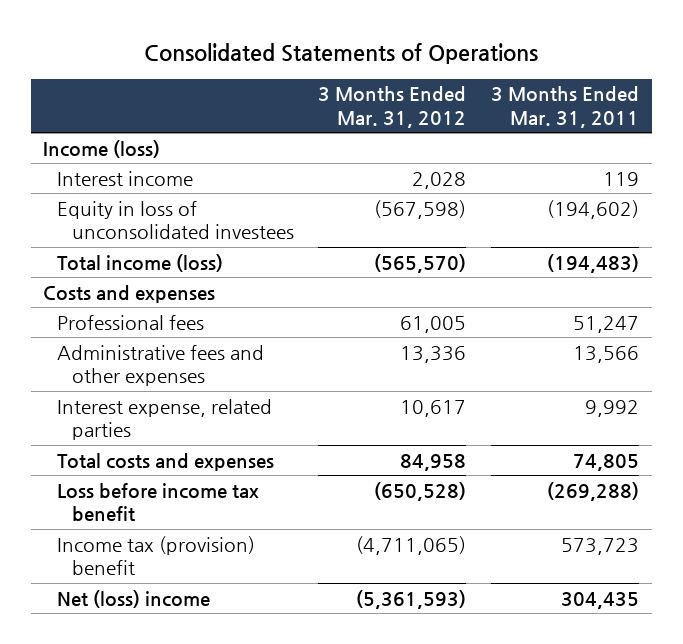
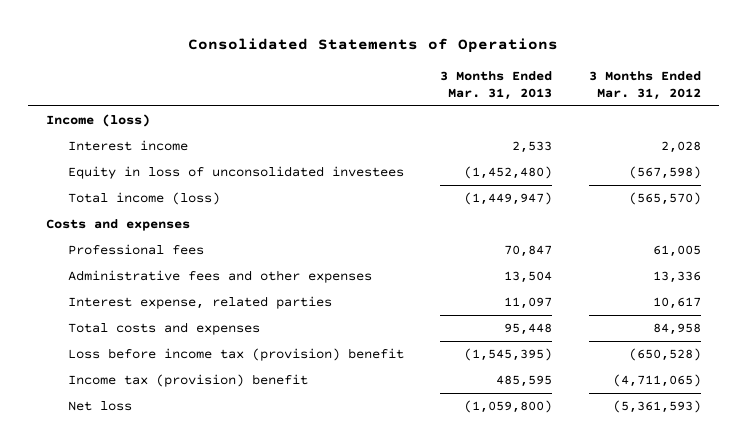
- | 3 Months Ended Mar. 31, 2012 | 3 Months Ended Mar. 31, 2011
+ | 3 Months Ended Mar. 31, 2013 | 3 Months Ended Mar. 31, 2012
- Loss before income tax benefit | (650,528) | (269,288)
+ Loss before income tax (provision) benefit | (1,545,395) | (650,528)
- Net (loss) income | (5,361,593) | 304,435
+ Net loss | (1,059,800) | (5,361,593)

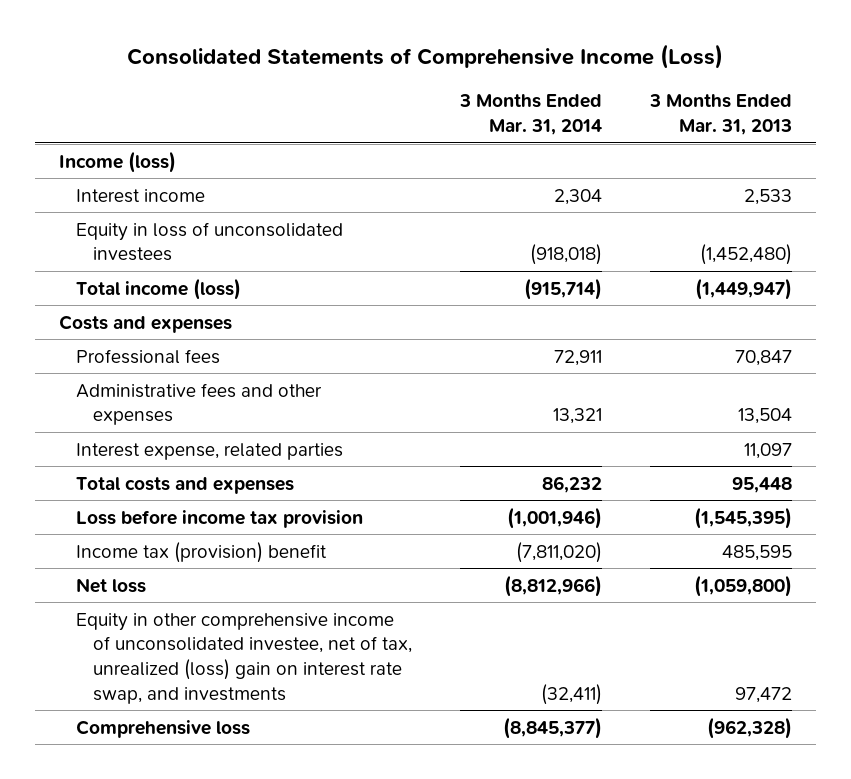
- Consolidated Statements of Operations
+ Consolidated Statements of Comprehensive Income (Loss)
- | 3 Months Ended Mar. 31, 2013 | 3 Months Ended Mar. 31, 2012
+ | 3 Months Ended Mar. 31, 2014 | 3 Months Ended Mar. 31, 2013
- Loss before income tax (provision) benefit | (1,545,395) | (650,528)
+ Loss before income tax provision | (1,001,946) | (1,545,395)
+ Equity in other comprehensive income of unconsolidated investee, net of tax, unrealized (loss) gain on interest rate swap, and investments | (32,411) | 97,472
+ Comprehensive loss | (8,845,377) | (962,328)

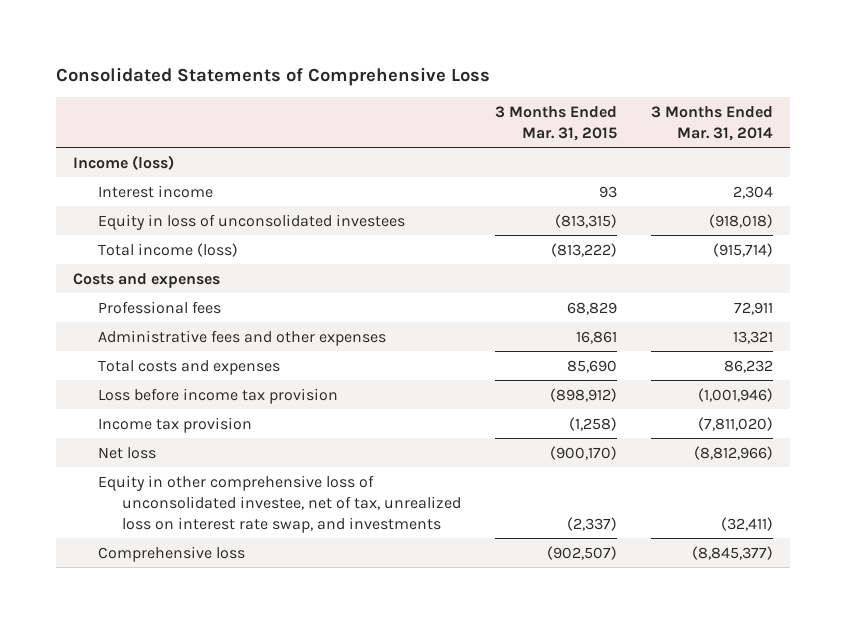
- Consolidated Statements of Comprehensive Income (Loss)
+ Consolidated Statements of Comprehensive Loss
- | 3 Months Ended Mar. 31, 2014 | 3 Months Ended Mar. 31, 2013
+ | 3 Months Ended Mar. 31, 2015 | 3 Months Ended Mar. 31, 2014
- Interest expense, related parties | | 11,097
- Income tax (provision) benefit | (7,811,020) | 485,595
+ Income tax provision | (1,258) | (7,811,020)
- Equity in other comprehensive income of unconsolidated investee, net of tax, unrealized (loss) gain on interest rate swap, and investments | (32,411) | 97,472
+ Equity in other comprehensive loss of unconsolidated investee, net of tax, unrealized loss on interest rate swap, and investments | (2,337) | (32,411)

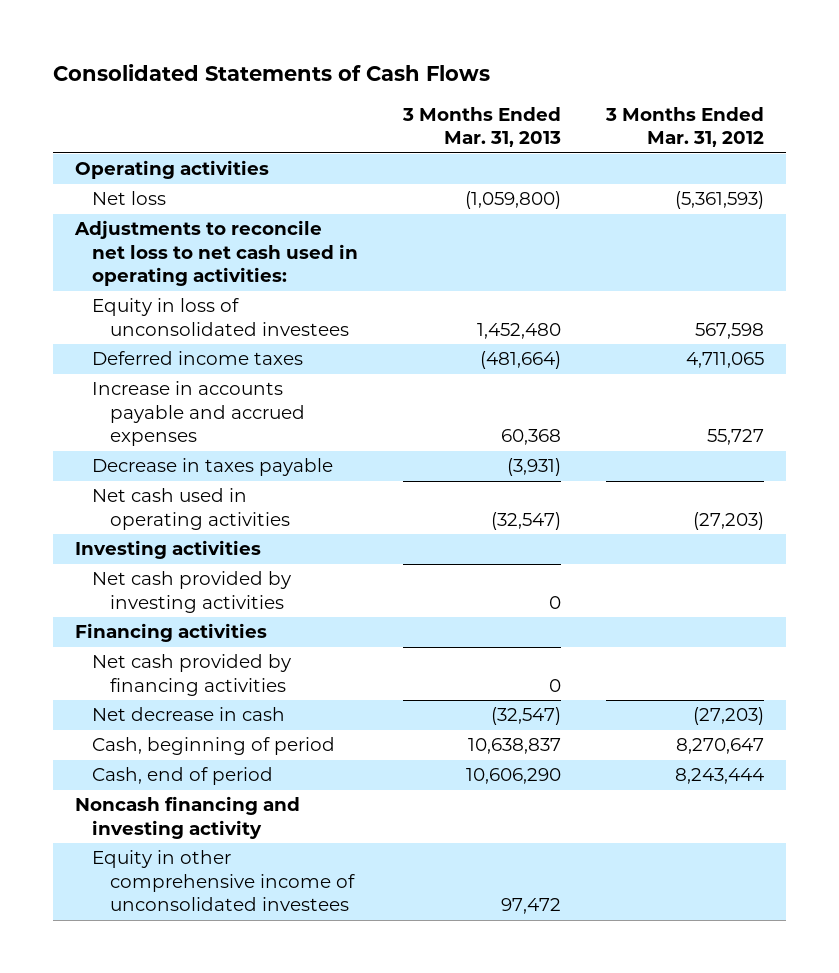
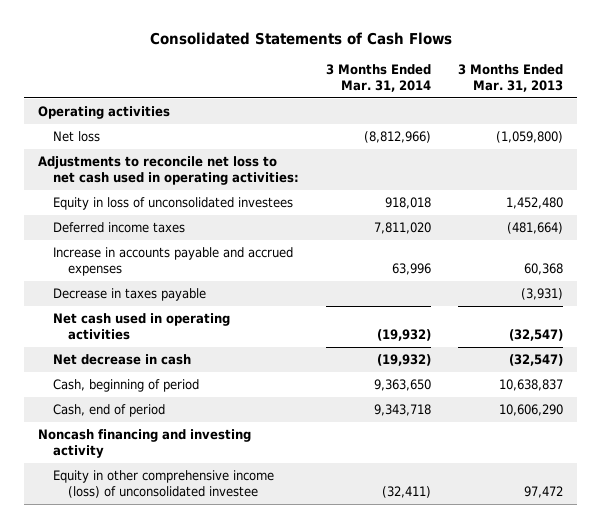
- | 3 Months Ended Mar. 31, 2013 | 3 Months Ended Mar. 31, 2012
+ | 3 Months Ended Mar. 31, 2014 | 3 Months Ended Mar. 31, 2013
- Investing activities
- Net cash provided by investing activities | 0 |
- Financing activities
- Net cash provided by financing activities | 0 |
- Equity in other comprehensive income of unconsolidated investees | 97,472 |
+ Equity in other comprehensive income (loss) of unconsolidated investee | (32,411) | 97,472

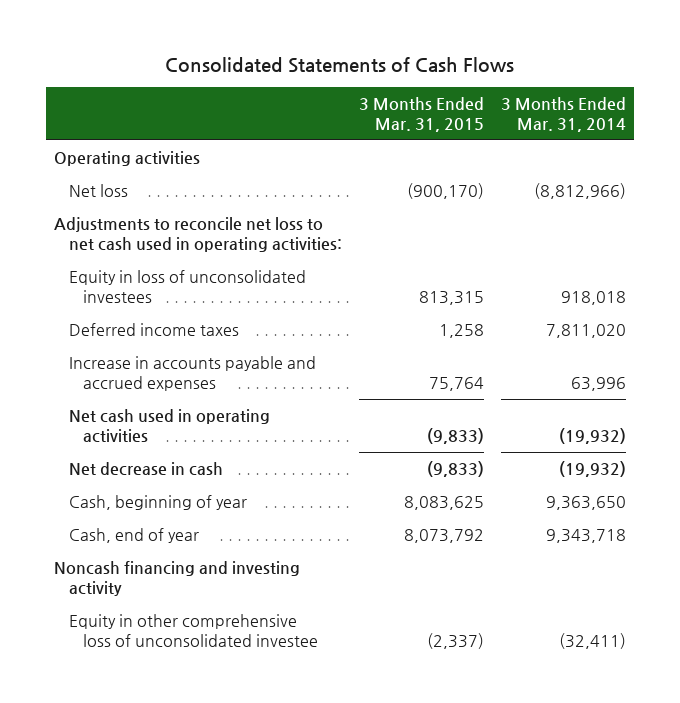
- | 3 Months Ended Mar. 31, 2014 | 3 Months Ended Mar. 31, 2013
+ | 3 Months Ended Mar. 31, 2015 | 3 Months Ended Mar. 31, 2014
- Decrease in taxes payable | | (3,931)
- Cash, beginning of period | 9,363,650 | 10,638,837
- Cash, end of period | 9,343,718 | 10,606,290
+ Cash, beginning of year | 8,083,625 | 9,363,650
+ Cash, end of year | 8,073,792 | 9,343,718
- Equity in other comprehensive income (loss) of unconsolidated investee | (32,411) | 97,472
+ Equity in other comprehensive loss of unconsolidated investee | (2,337) | (32,411)

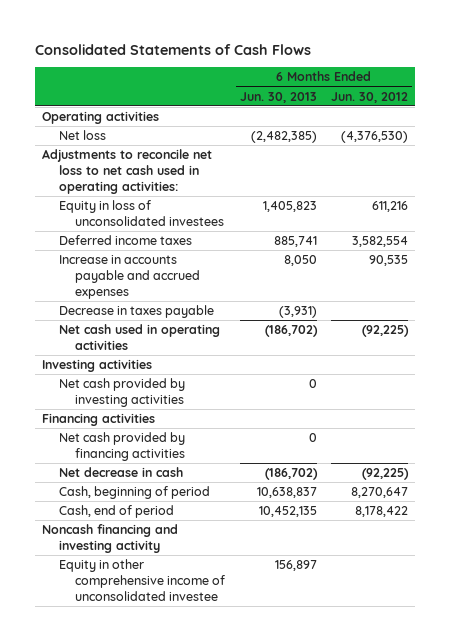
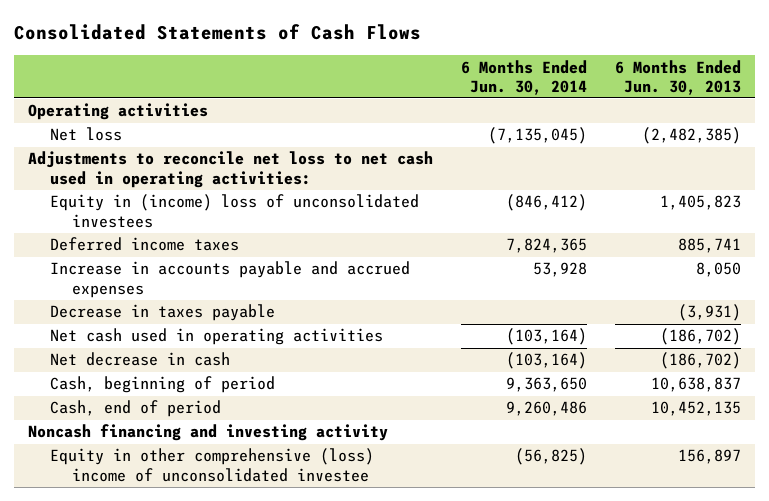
- | 6 Months Ended Jun. 30, 2013 | 6 Months Ended Jun. 30, 2012
+ | 6 Months Ended Jun. 30, 2014 | 6 Months Ended Jun. 30, 2013
- Equity in loss of unconsolidated investees | 1,405,823 | 611,216
+ Equity in (income) loss of unconsolidated investees | (846,412) | 1,405,823
- Investing activities
- Net cash provided by investing activities | 0 |
- Financing activities
- Net cash provided by financing activities | 0 |
- Equity in other comprehensive income of unconsolidated investee | 156,897 |
+ Equity in other comprehensive (loss) income of unconsolidated investee | (56,825) | 156,897

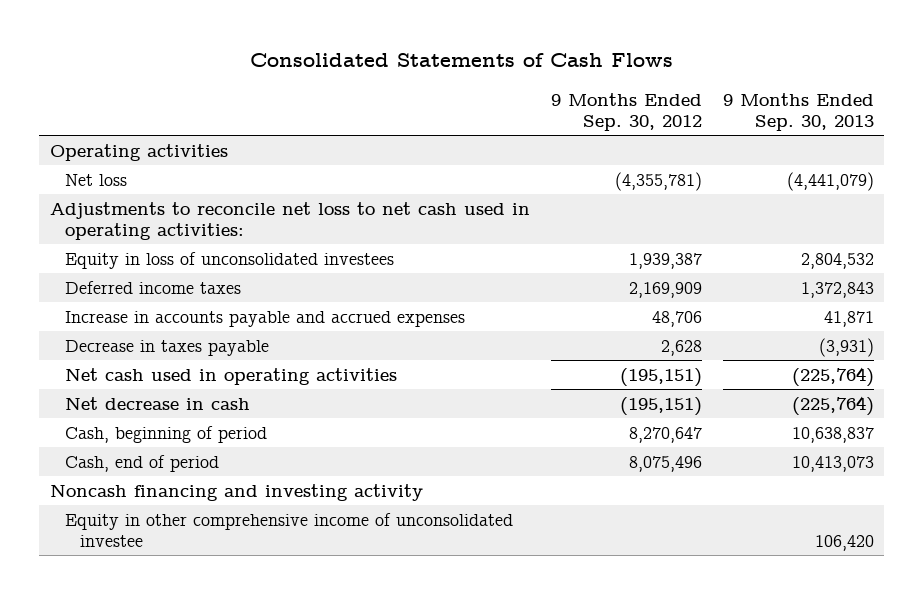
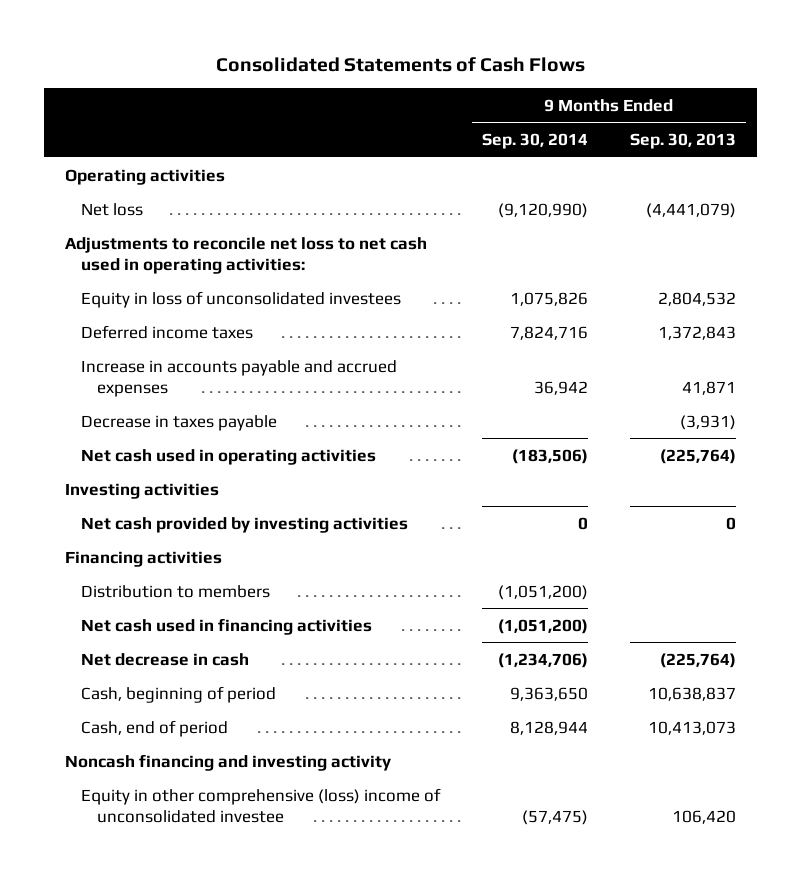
- | 9 Months Ended Sep. 30, 2012 | 9 Months Ended Sep. 30, 2013
+ | 9 Months Ended Sep. 30, 2014 | 9 Months Ended Sep. 30, 2013
+ Investing activities
+ Net cash provided by investing activities | 0 | 0
+ Financing activities
+ Distribution to members | (1,051,200) |
+ Net cash used in financing activities | (1,051,200) |
- Equity in other comprehensive income of unconsolidated investee | | 106,420
+ Equity in other comprehensive (loss) income of unconsolidated investee | (57,475) | 106,420

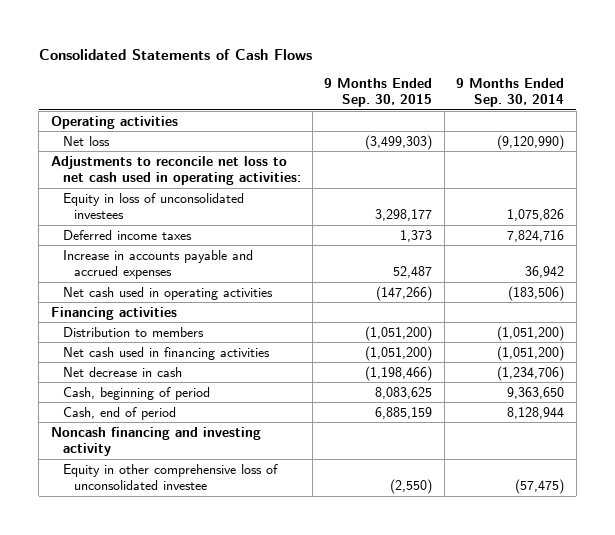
- | 9 Months Ended Sep. 30, 2014 | 9 Months Ended Sep. 30, 2013
+ | 9 Months Ended Sep. 30, 2015 | 9 Months Ended Sep. 30, 2014
- Decrease in taxes payable | | (3,931)
- Investing activities
- Net cash provided by investing activities | 0 | 0
- Equity in other comprehensive (loss) income of unconsolidated investee | (57,475) | 106,420
+ Equity in other comprehensive loss of unconsolidated investee | (2,550) | (57,475)

